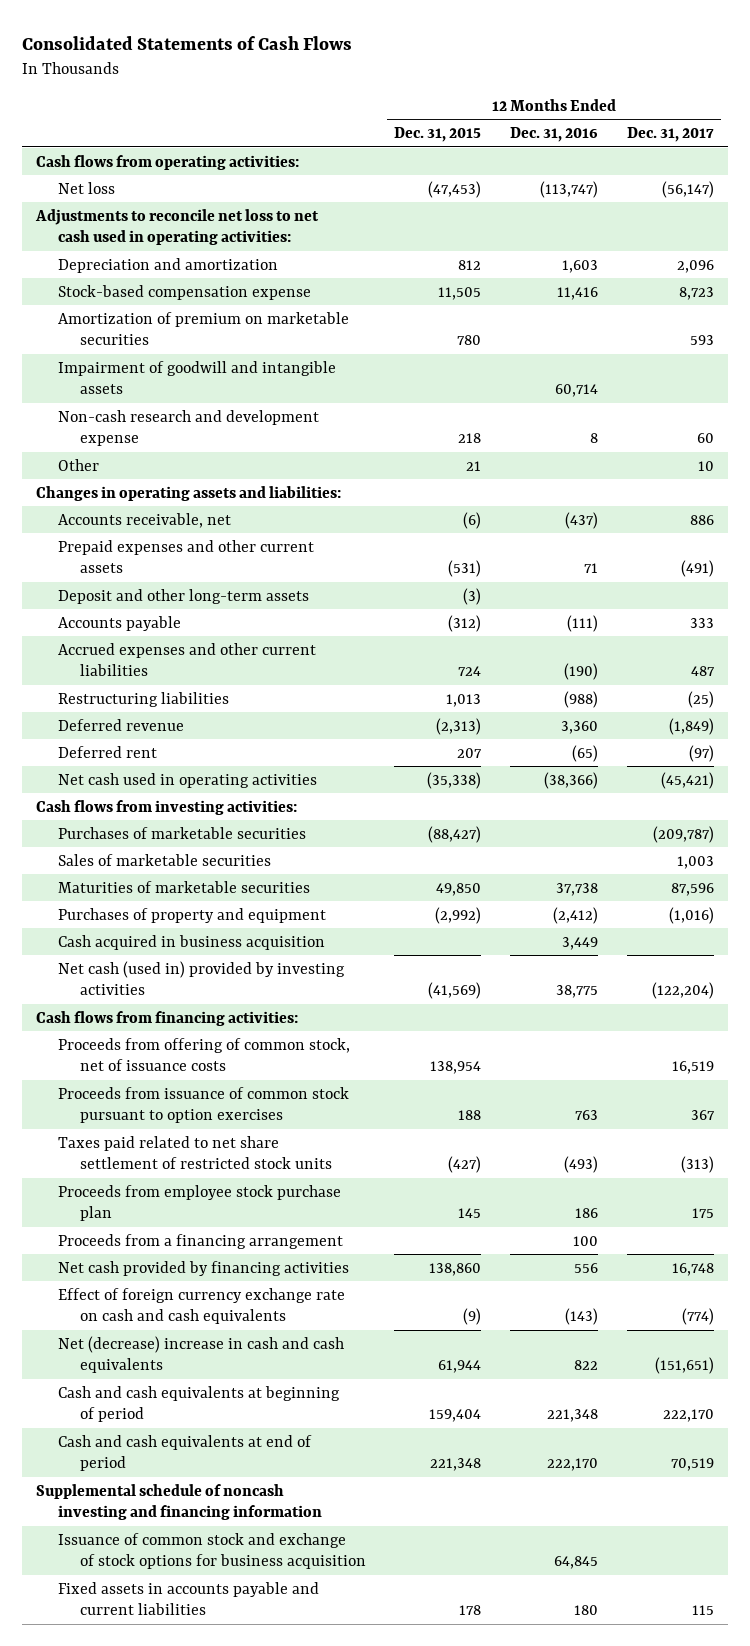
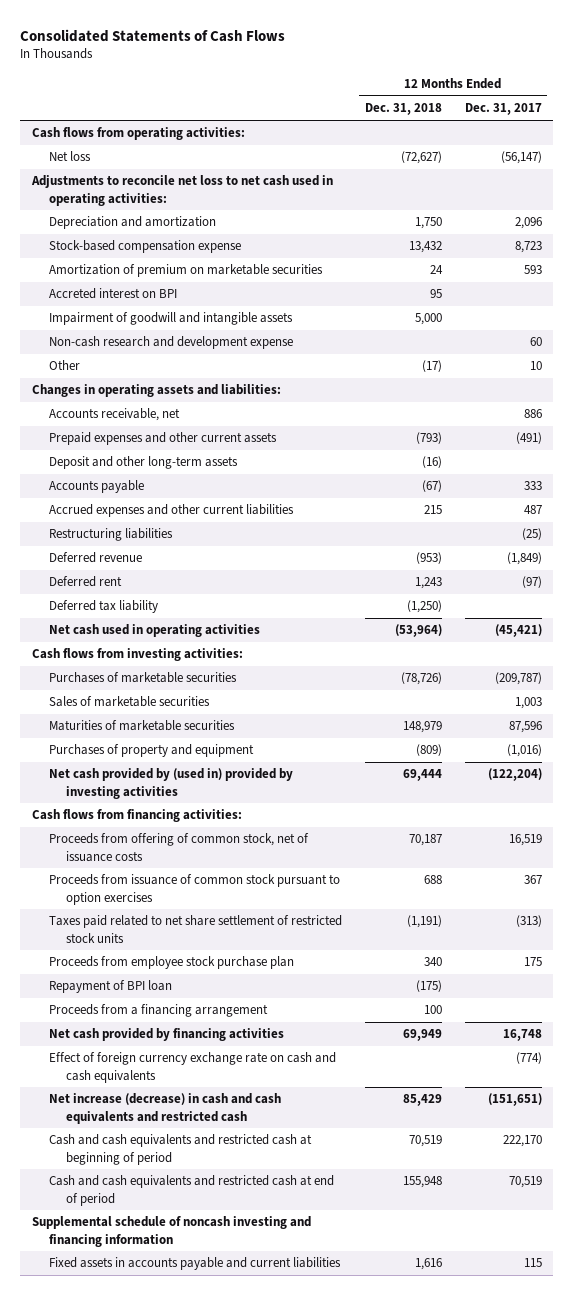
- | 12 Months Ended Dec. 31, 2015 | 12 Months Ended Dec. 31, 2016 | 12 Months Ended Dec. 31, 2017
+ | 12 Months Ended Dec. 31, 2018 | 12 Months Ended Dec. 31, 2017
+ Accreted interest on BPI | 95 |
+ Deferred tax liability | (1,250) |
- Cash acquired in business acquisition | | 3,449 |
- Net cash (used in) provided by investing activities | (41,569) | 38,775 | (122,204)
+ Net cash provided by (used in) provided by investing activities | 69,444 | (122,204)
+ Repayment of BPI loan | (175) |
- Net (decrease) increase in cash and cash equivalents | 61,944 | 822 | (151,651)
- Cash and cash equivalents at beginning of period | 159,404 | 221,348 | 222,170
- Cash and cash equivalents at end of period | 221,348 | 222,170 | 70,519
+ Net increase (decrease) in cash and cash equivalents and restricted cash | 85,429 | (151,651)
+ Cash and cash equivalents and restricted cash at beginning of period | 70,519 | 222,170
+ Cash and cash equivalents and restricted cash at end of period | 155,948 | 70,519
- Issuance of common stock and exchange of stock options for business acquisition | | 64,845 |

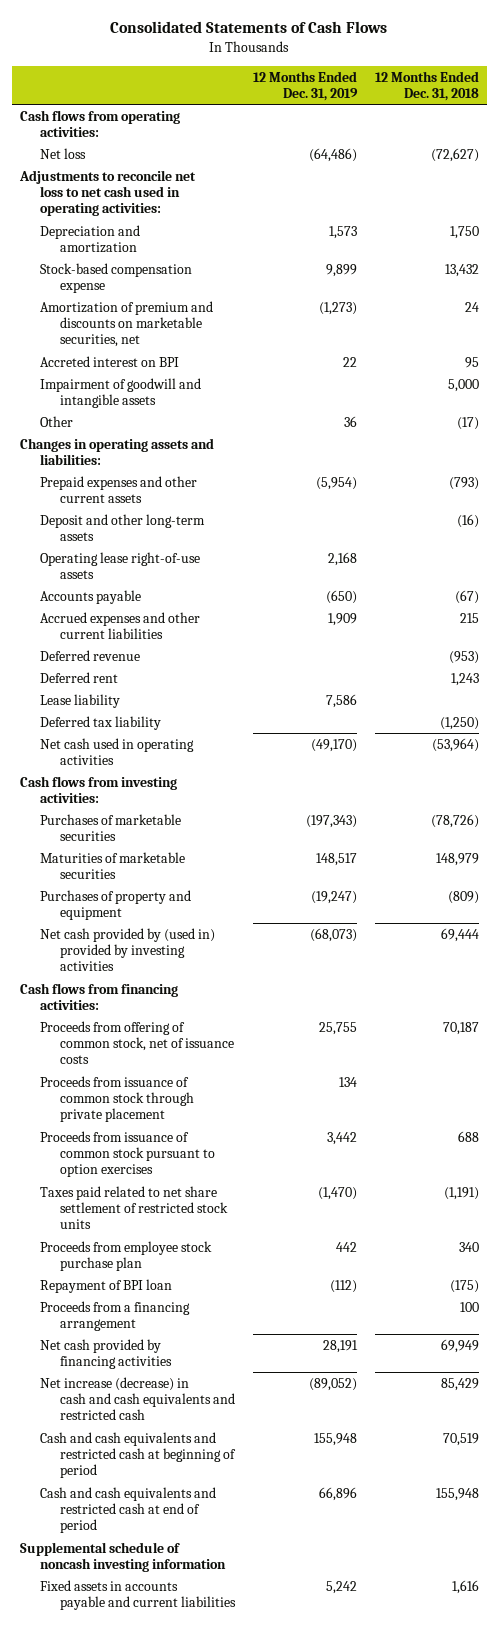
- | 12 Months Ended Dec. 31, 2018 | 12 Months Ended Dec. 31, 2017
+ | 12 Months Ended Dec. 31, 2019 | 12 Months Ended Dec. 31, 2018
- Amortization of premium on marketable securities | 24 | 593
+ Amortization of premium and discounts on marketable securities, net | (1,273) | 24
- Non-cash research and development expense | | 60
- Accounts receivable, net | | 886
+ Operating lease right-of-use assets | 2,168 |
- Restructuring liabilities | | (25)
+ Lease liability | 7,586 |
- Sales of marketable securities | | 1,003
+ Proceeds from issuance of common stock through private placement | 134 |
- Effect of foreign currency exchange rate on cash and cash equivalents | | (774)
- Supplemental schedule of noncash investing and financing information
+ Supplemental schedule of noncash investing information

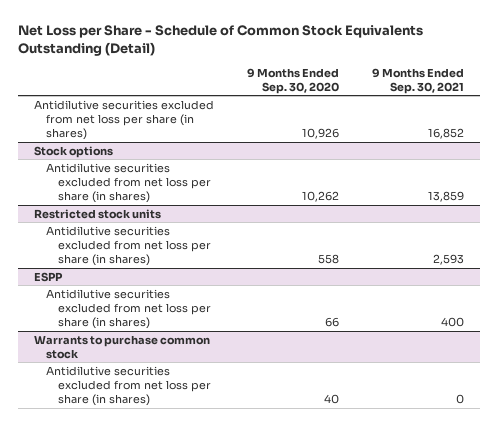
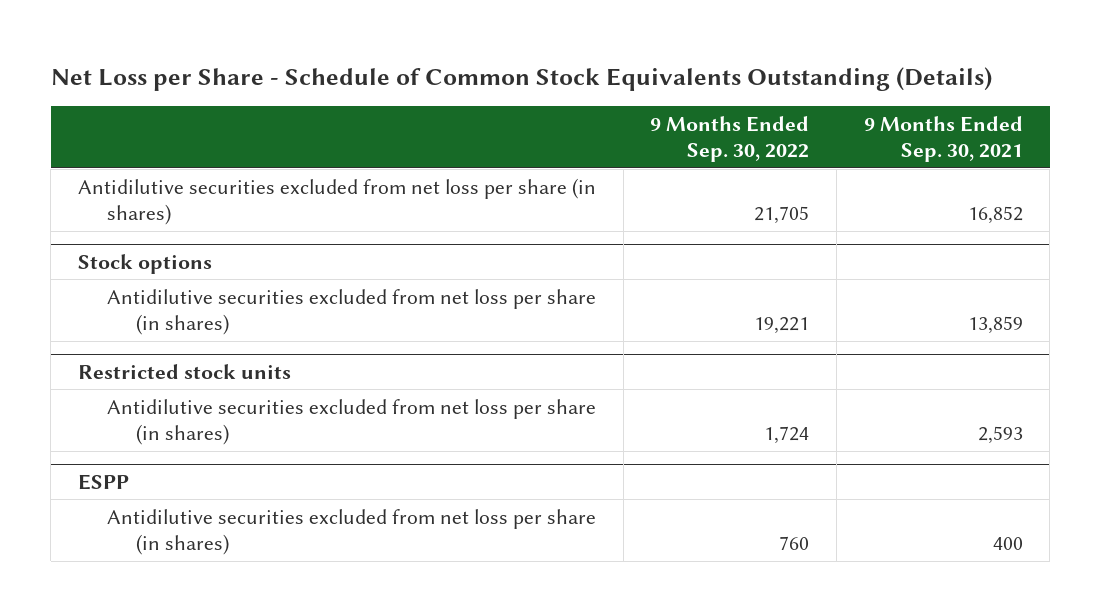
- Net Loss per Share - Schedule of Common Stock Equivalents Outstanding (Detail)
+ Net Loss per Share - Schedule of Common Stock Equivalents Outstanding (Details)
- | 9 Months Ended Sep. 30, 2020 | 9 Months Ended Sep. 30, 2021
+ | 9 Months Ended Sep. 30, 2022 | 9 Months Ended Sep. 30, 2021
- Warrants to purchase common stock
- Antidilutive securities excluded from net loss per share (in shares) | 40 | 0

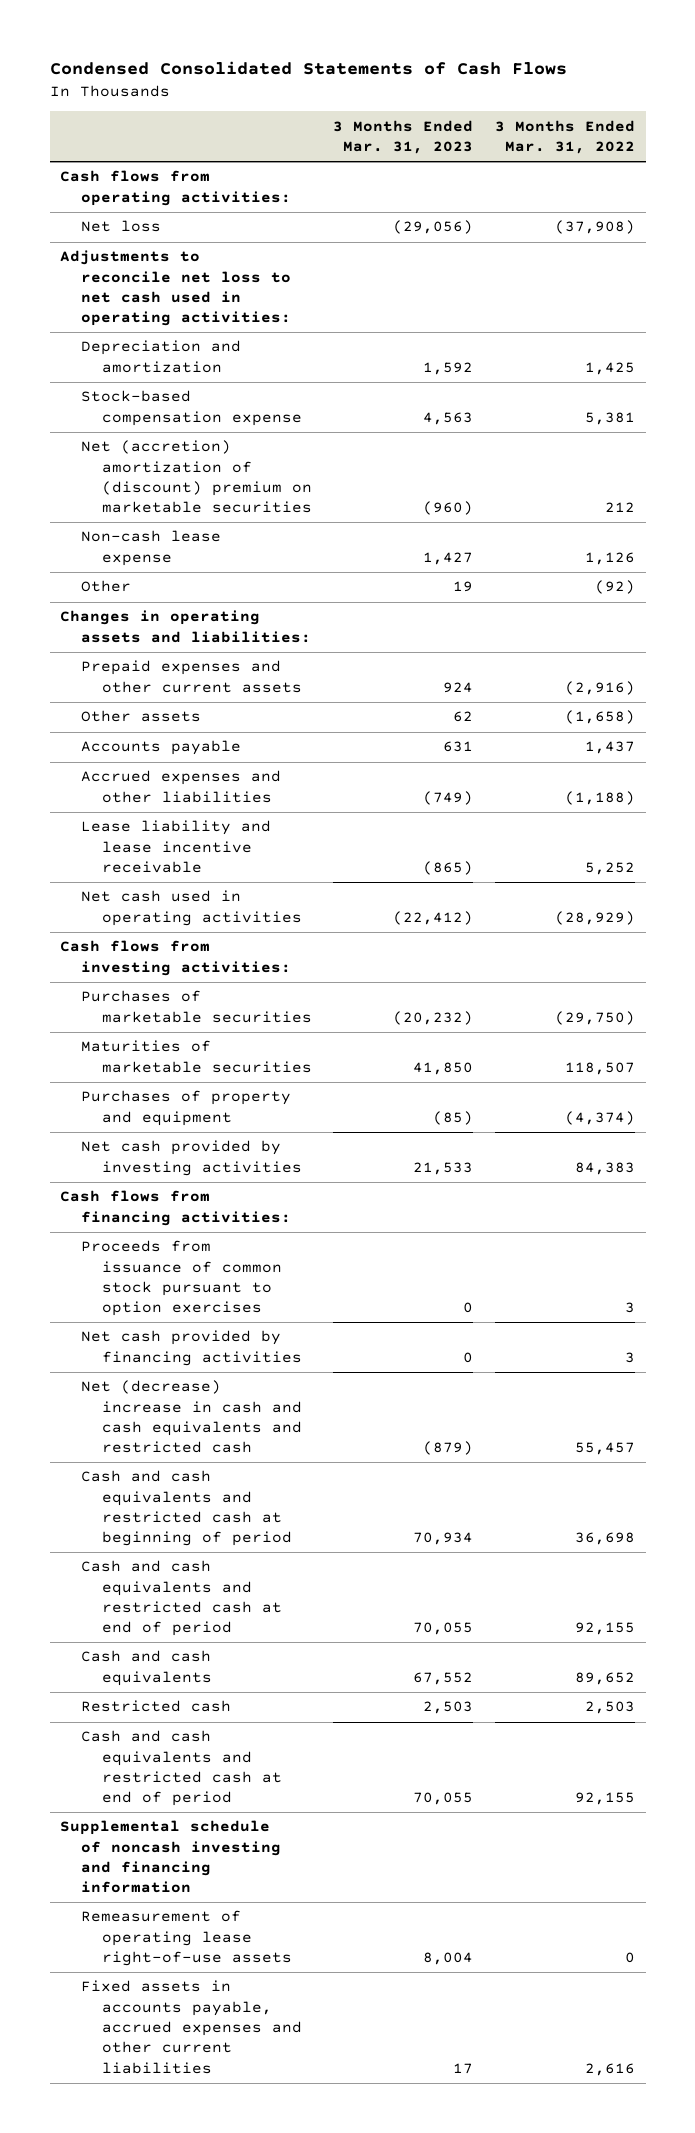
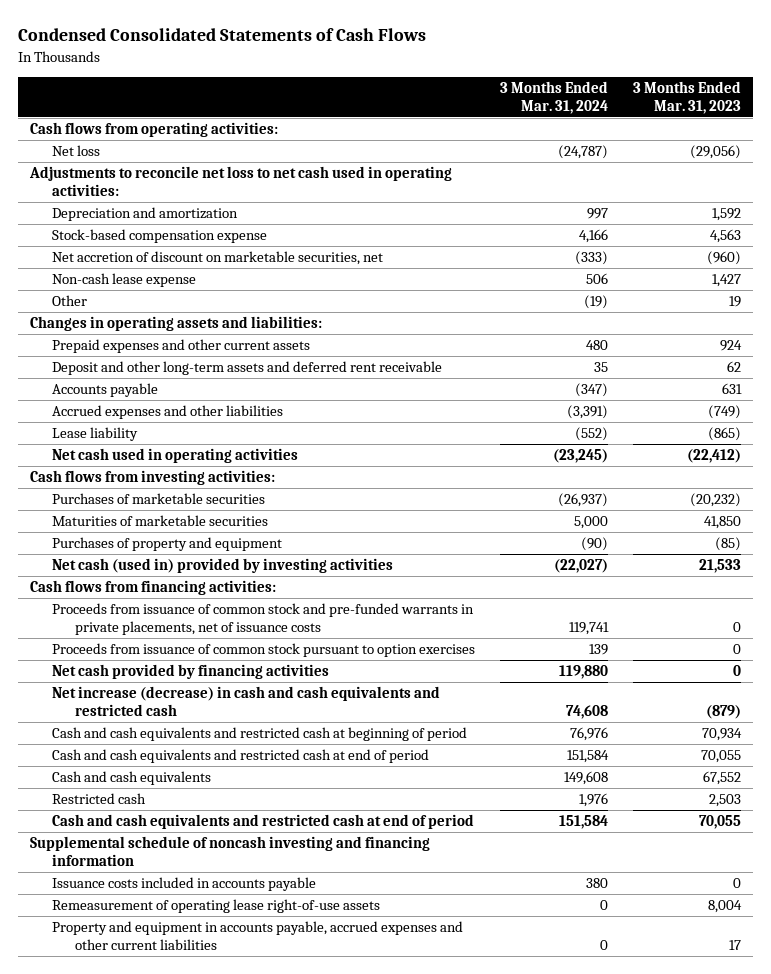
- | 3 Months Ended Mar. 31, 2023 | 3 Months Ended Mar. 31, 2022
+ | 3 Months Ended Mar. 31, 2024 | 3 Months Ended Mar. 31, 2023
- Net (accretion) amortization of (discount) premium on marketable securities | (960) | 212
+ Net accretion of discount on marketable securities, net | (333) | (960)
- Other assets | 62 | (1,658)
+ Deposit and other long-term assets and deferred rent receivable | 35 | 62
- Lease liability and lease incentive receivable | (865) | 5,252
+ Lease liability | (552) | (865)
- Net cash provided by investing activities | 21,533 | 84,383
+ Net cash (used in) provided by investing activities | (22,027) | 21,533
+ Proceeds from issuance of common stock and pre-funded warrants in private placements, net of issuance costs | 119,741 | 0
- Net (decrease) increase in cash and cash equivalents and restricted cash | (879) | 55,457
+ Net increase (decrease) in cash and cash equivalents and restricted cash | 74,608 | (879)
+ Issuance costs included in accounts payable | 380 | 0
- Fixed assets in accounts payable, accrued expenses and other current liabilities | 17 | 2,616
+ Property and equipment in accounts payable, accrued expenses and other current liabilities | 0 | 17

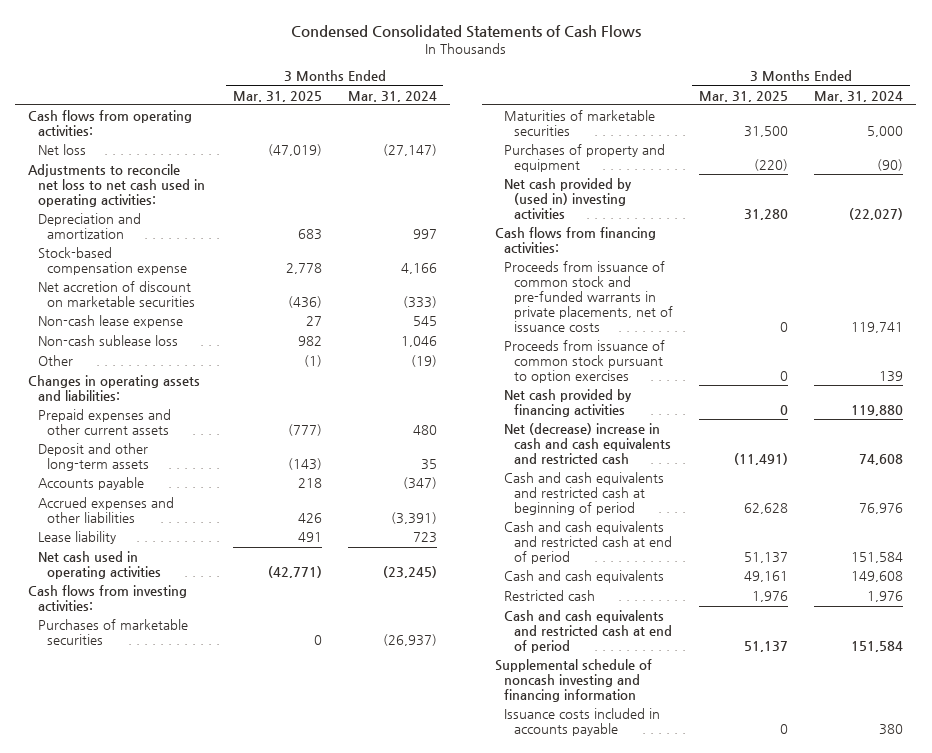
- | 3 Months Ended Mar. 31, 2024 | 3 Months Ended Mar. 31, 2023
+ | 3 Months Ended Mar. 31, 2025 | 3 Months Ended Mar. 31, 2024
- Net loss | (24,787) | (29,056)
+ Net loss | (47,019) | (27,147)
- Net accretion of discount on marketable securities, net | (333) | (960)
- Non-cash lease expense | 506 | 1,427
+ Net accretion of discount on marketable securities | (436) | (333)
+ Non-cash lease expense | 27 | 545
+ Non-cash sublease loss | 982 | 1,046
- Deposit and other long-term assets and deferred rent receivable | 35 | 62
+ Deposit and other long-term assets | (143) | 35
- Lease liability | (552) | (865)
+ Lease liability | 491 | 723
- Net cash (used in) provided by investing activities | (22,027) | 21,533
+ Net cash provided by (used in) investing activities | 31,280 | (22,027)
- Net increase (decrease) in cash and cash equivalents and restricted cash | 74,608 | (879)
+ Net (decrease) increase in cash and cash equivalents and restricted cash | (11,491) | 74,608
- Remeasurement of operating lease right-of-use assets | 0 | 8,004
- Property and equipment in accounts payable, accrued expenses and other current liabilities | 0 | 17

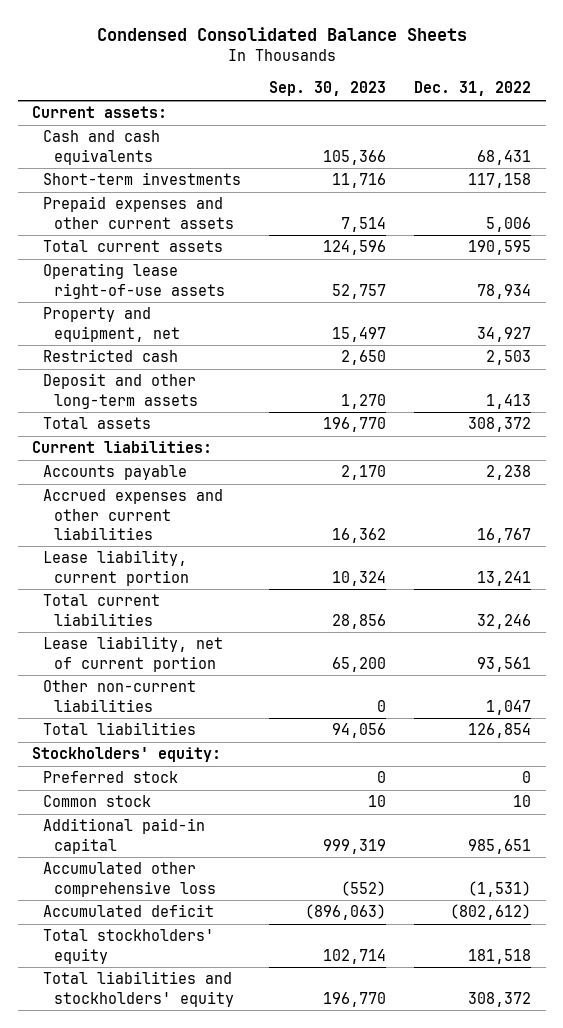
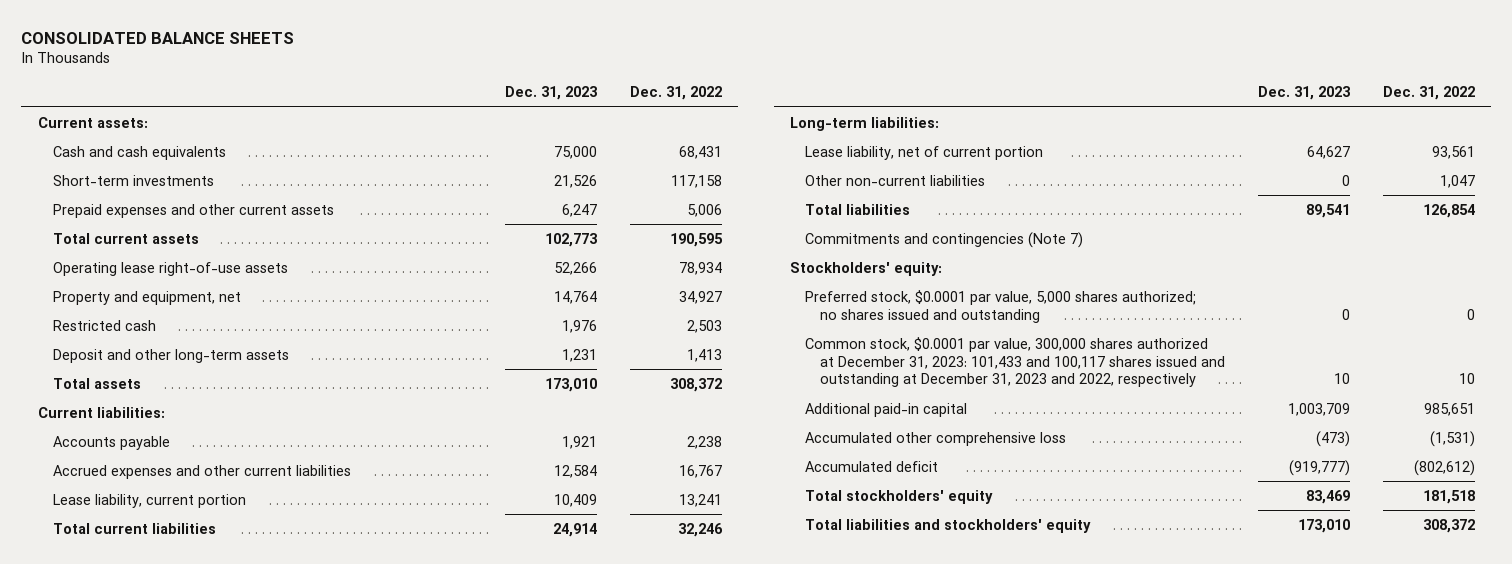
- Condensed Consolidated Balance Sheets
+ CONSOLIDATED BALANCE SHEETS
- | Sep. 30, 2023 | Dec. 31, 2022
+ | Dec. 31, 2023 | Dec. 31, 2022
+ Long-term liabilities:
+ Commitments and contingencies (Note 7)
- Preferred stock | 0 | 0
- Common stock | 10 | 10
+ Preferred stock, $0.0001 par value, 5,000 shares authorized; no shares issued and outstanding | 0 | 0
+ Common stock, $0.0001 par value, 300,000 shares authorized at December 31, 2023: 101,433 and 100,117 shares issued and outstanding at December 31, 2023 and 2022, respectively | 10 | 10

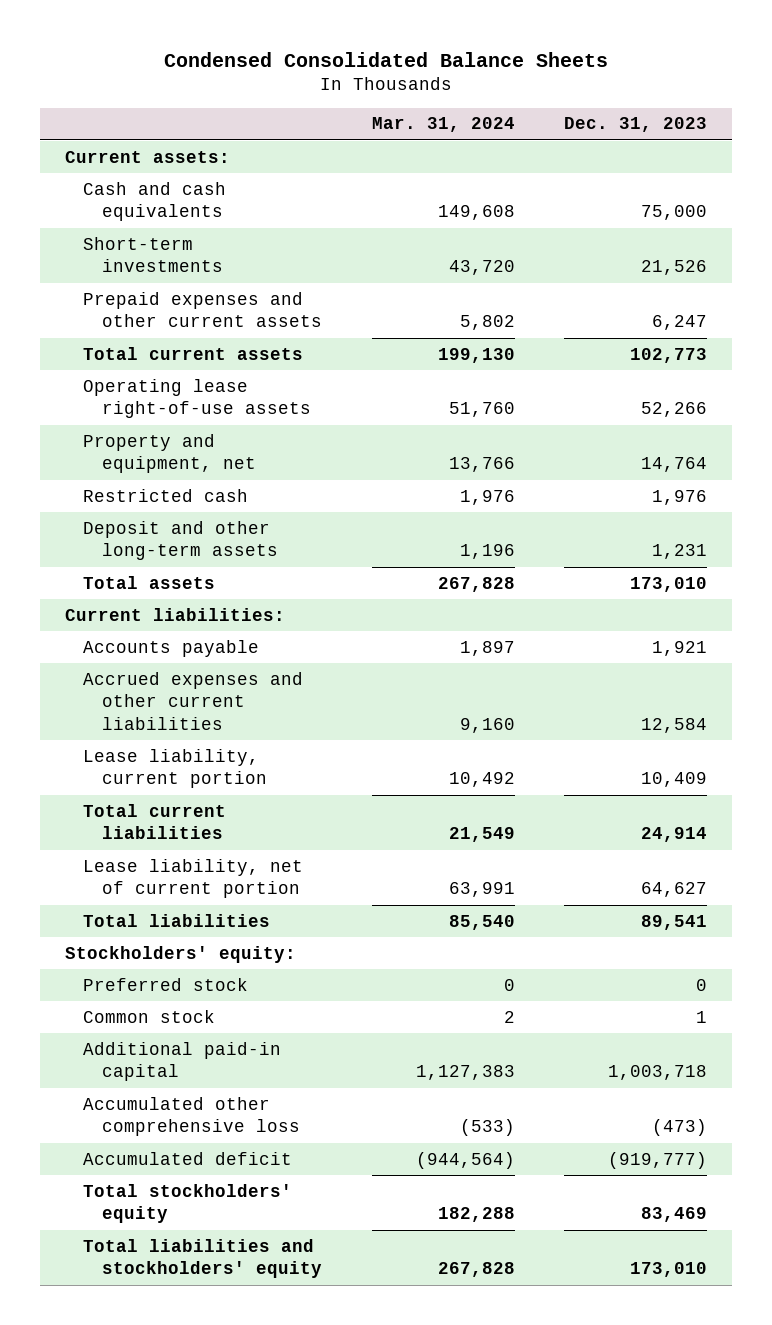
- CONSOLIDATED BALANCE SHEETS
+ Condensed Consolidated Balance Sheets
- | Dec. 31, 2023 | Dec. 31, 2022
+ | Mar. 31, 2024 | Dec. 31, 2023
- Long-term liabilities:
- Other non-current liabilities | 0 | 1,047
- Commitments and contingencies (Note 7)
- Preferred stock, $0.0001 par value, 5,000 shares authorized; no shares issued and outstanding | 0 | 0
- Common stock, $0.0001 par value, 300,000 shares authorized at December 31, 2023: 101,433 and 100,117 shares issued and outstanding at December 31, 2023 and 2022, respectively | 10 | 10
- Additional paid-in capital | 1,003,709 | 985,651
+ Preferred stock | 0 | 0
+ Common stock | 2 | 1
+ Additional paid-in capital | 1,127,383 | 1,003,718

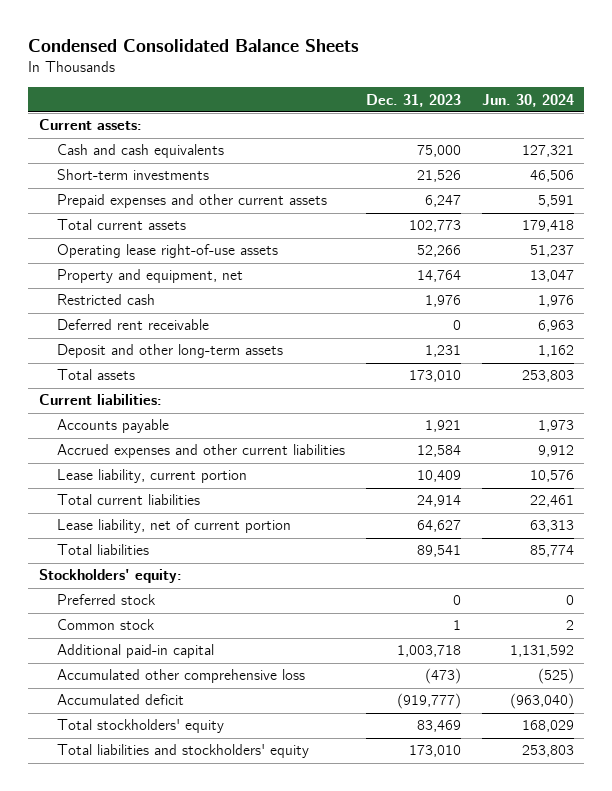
- | Mar. 31, 2024 | Dec. 31, 2023
+ | Dec. 31, 2023 | Jun. 30, 2024
+ Deferred rent receivable | 0 | 6,963

